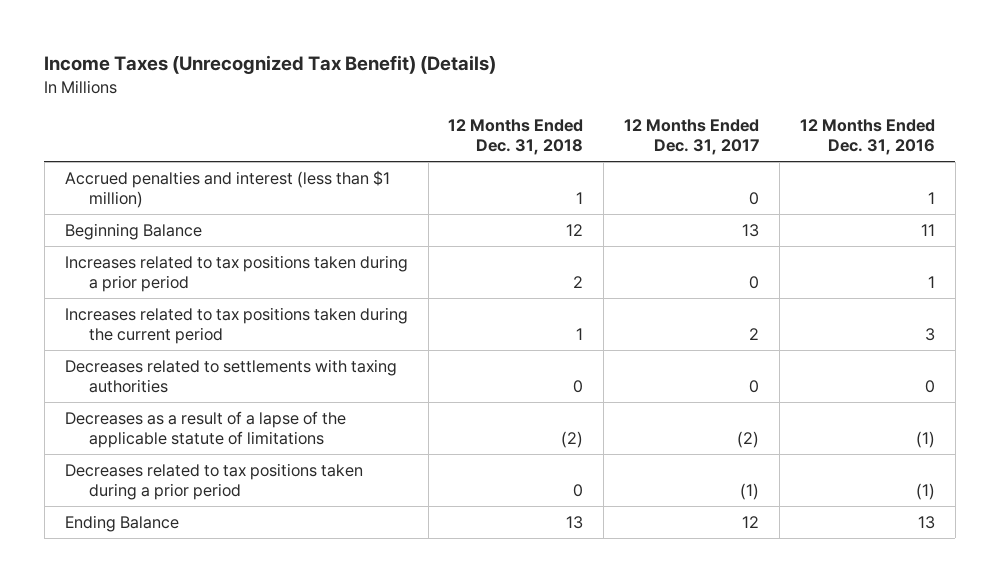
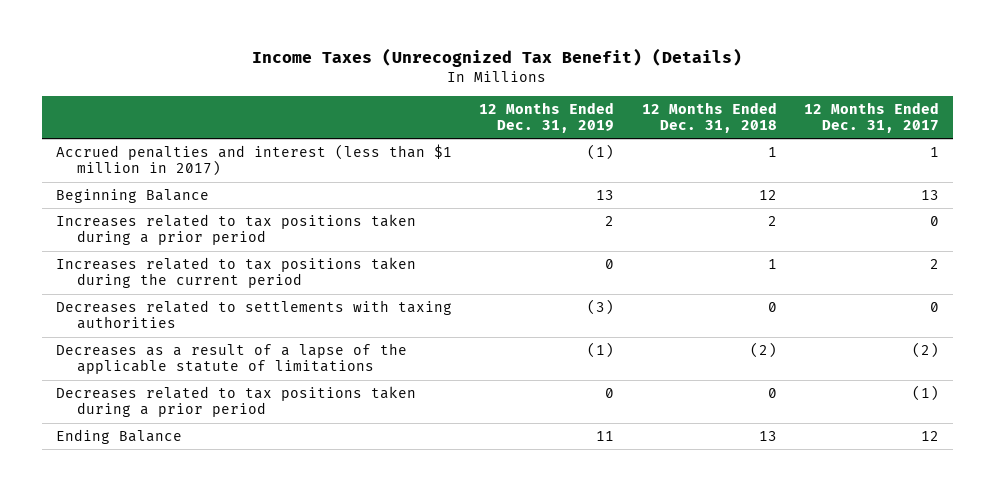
- | 12 Months Ended Dec. 31, 2018 | 12 Months Ended Dec. 31, 2017 | 12 Months Ended Dec. 31, 2016
+ | 12 Months Ended Dec. 31, 2019 | 12 Months Ended Dec. 31, 2018 | 12 Months Ended Dec. 31, 2017
- Accrued penalties and interest (less than $1 million) | 1 | 0 | 1
+ Accrued penalties and interest (less than $1 million in 2017) | (1) | 1 | 1

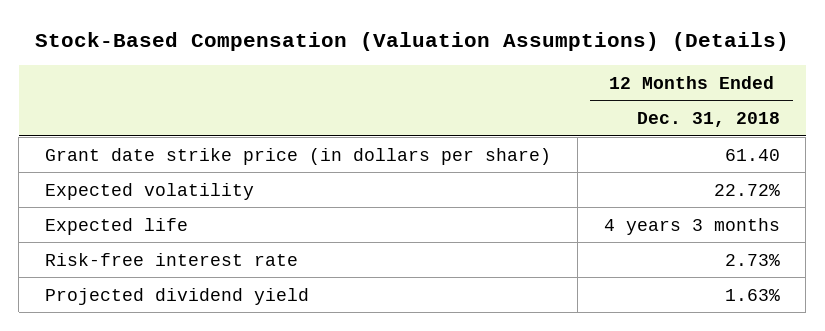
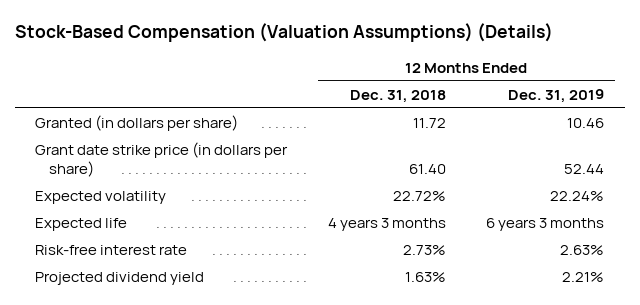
- | 12 Months Ended Dec. 31, 2018
+ | 12 Months Ended Dec. 31, 2018 | 12 Months Ended Dec. 31, 2019
+ Granted (in dollars per share) | 11.72 | 10.46

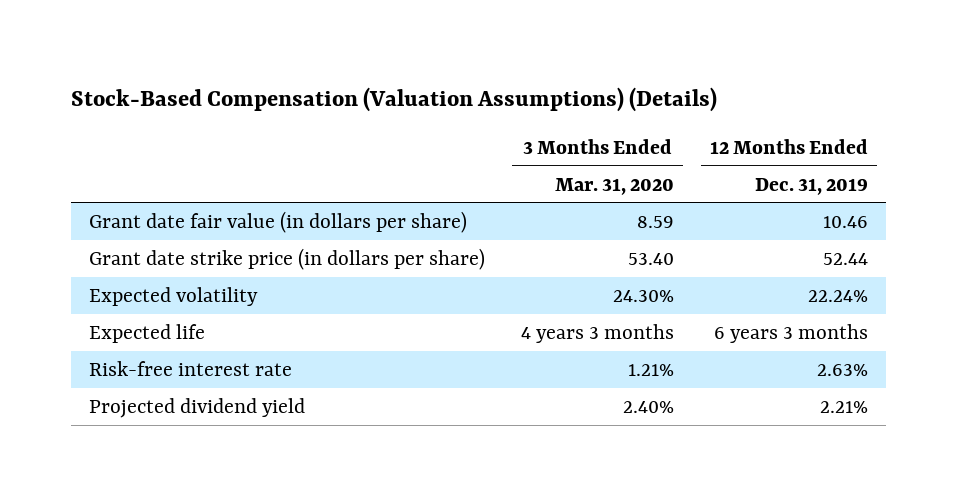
- | 12 Months Ended Dec. 31, 2018 | 12 Months Ended Dec. 31, 2019
+ | 3 Months Ended Mar. 31, 2020 | 12 Months Ended Dec. 31, 2019
- Granted (in dollars per share) | 11.72 | 10.46
+ Grant date fair value (in dollars per share) | 8.59 | 10.46

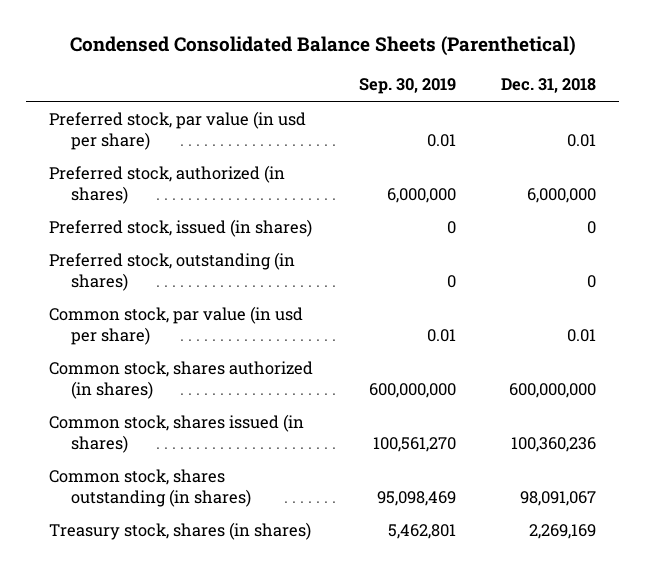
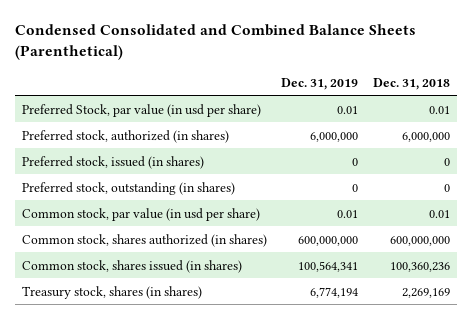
- Condensed Consolidated Balance Sheets (Parenthetical)
+ Condensed Consolidated and Combined Balance Sheets (Parenthetical)
- | Sep. 30, 2019 | Dec. 31, 2018
+ | Dec. 31, 2019 | Dec. 31, 2018
- Preferred stock, par value (in usd per share) | 0.01 | 0.01
+ Preferred Stock, par value (in usd per share) | 0.01 | 0.01
- Common stock, shares outstanding (in shares) | 95,098,469 | 98,091,067

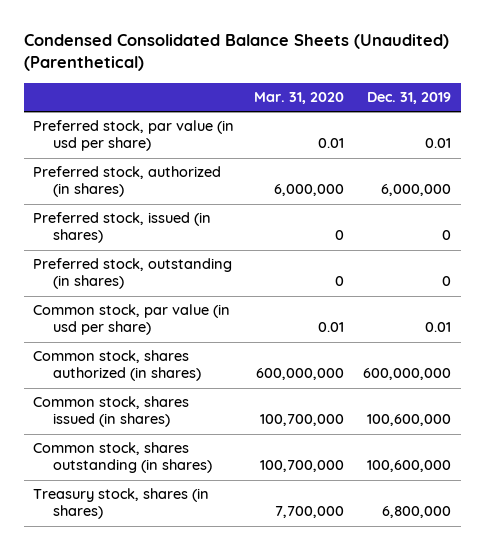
- Condensed Consolidated and Combined Balance Sheets (Parenthetical)
+ Condensed Consolidated Balance Sheets (Unaudited) (Parenthetical)
- | Dec. 31, 2019 | Dec. 31, 2018
+ | Mar. 31, 2020 | Dec. 31, 2019
- Preferred Stock, par value (in usd per share) | 0.01 | 0.01
+ Preferred stock, par value (in usd per share) | 0.01 | 0.01
- Common stock, shares issued (in shares) | 100,564,341 | 100,360,236
- Treasury stock, shares (in shares) | 6,774,194 | 2,269,169
+ Common stock, shares issued (in shares) | 100,700,000 | 100,600,000
+ Common stock, shares outstanding (in shares) | 100,700,000 | 100,600,000
+ Treasury stock, shares (in shares) | 7,700,000 | 6,800,000

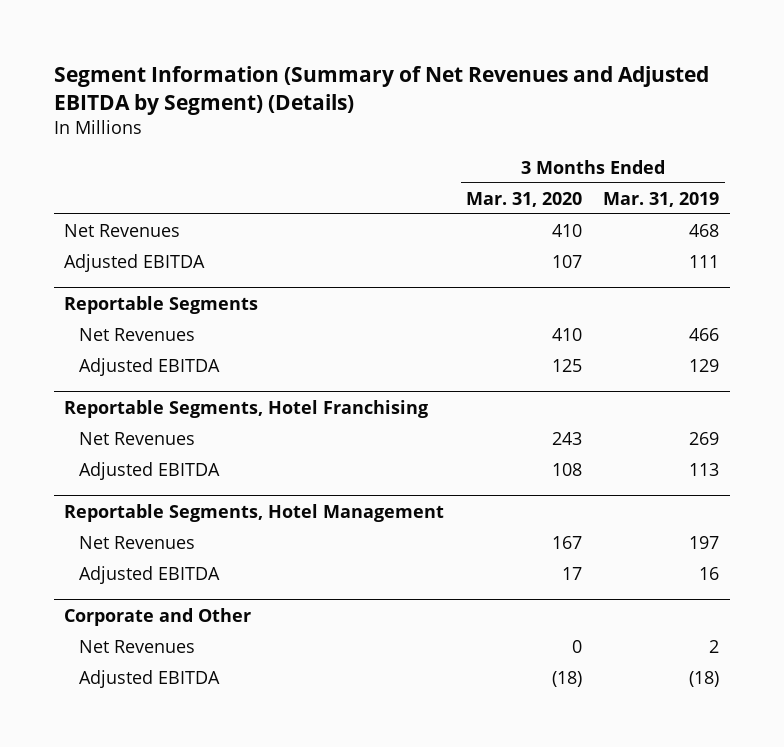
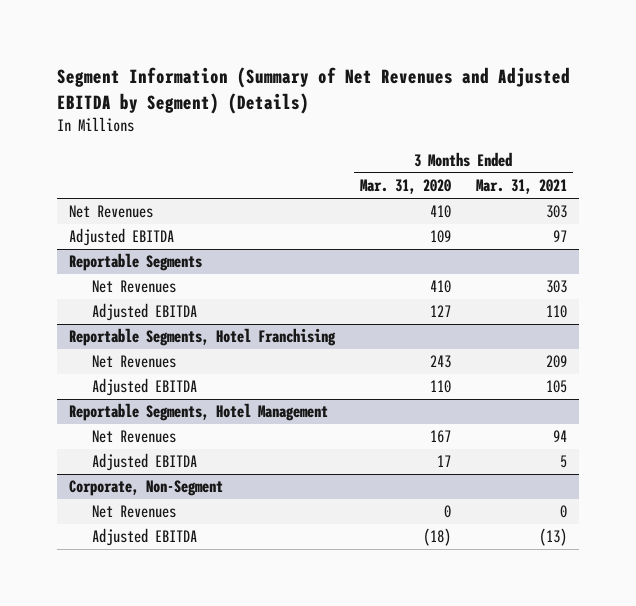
- | 3 Months Ended Mar. 31, 2020 | 3 Months Ended Mar. 31, 2019
+ | 3 Months Ended Mar. 31, 2020 | 3 Months Ended Mar. 31, 2021
- Adjusted EBITDA | 107 | 111
+ Adjusted EBITDA | 109 | 97
@ Reportable Segments
- Adjusted EBITDA | 125 | 129
+ Adjusted EBITDA | 127 | 110
@ Reportable Segments, Hotel Franchising
- Adjusted EBITDA | 108 | 113
+ Adjusted EBITDA | 110 | 105
- Corporate and Other
+ Corporate, Non-Segment

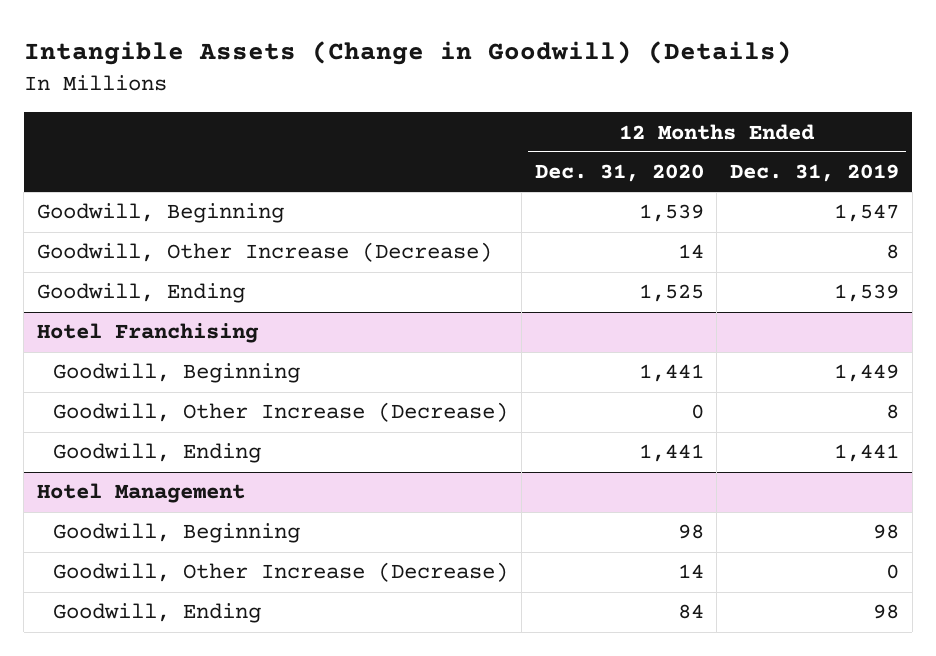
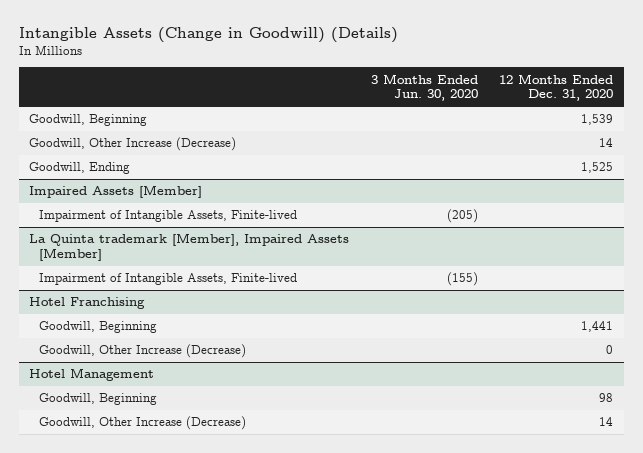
- | 12 Months Ended Dec. 31, 2020 | 12 Months Ended Dec. 31, 2019
+ | 3 Months Ended Jun. 30, 2020 | 12 Months Ended Dec. 31, 2020
+ Impaired Assets [Member]
+ Impairment of Intangible Assets, Finite-lived | (205) |
+ La Quinta trademark [Member], Impaired Assets [Member]
+ Impairment of Intangible Assets, Finite-lived | (155) |
@ Hotel Franchising
- Goodwill, Ending | 1,441 | 1,441
@ Hotel Management
- Goodwill, Ending | 84 | 98

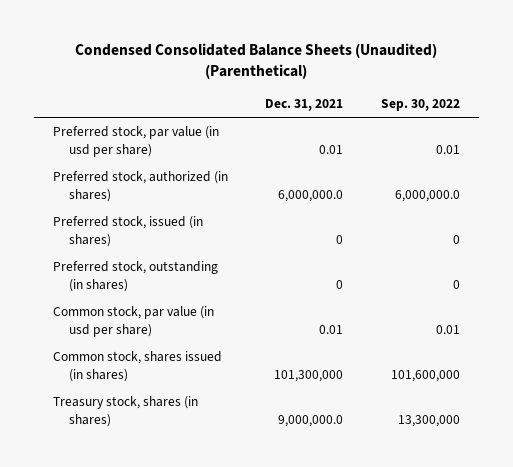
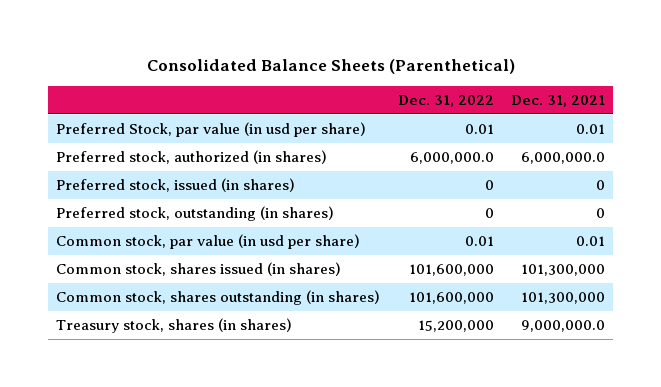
- Condensed Consolidated Balance Sheets (Unaudited) (Parenthetical)
+ Consolidated Balance Sheets (Parenthetical)
- | Dec. 31, 2021 | Sep. 30, 2022
+ | Dec. 31, 2022 | Dec. 31, 2021
- Preferred stock, par value (in usd per share) | 0.01 | 0.01
+ Preferred Stock, par value (in usd per share) | 0.01 | 0.01
+ Common stock, shares outstanding (in shares) | 101,600,000 | 101,300,000

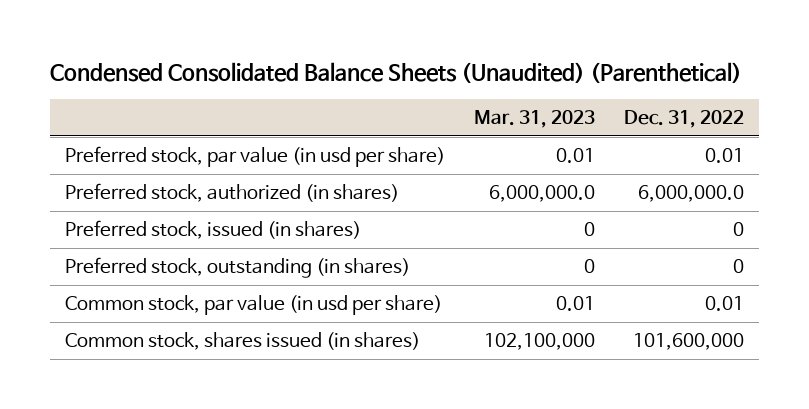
- Consolidated Balance Sheets (Parenthetical)
+ Condensed Consolidated Balance Sheets (Unaudited) (Parenthetical)
- | Dec. 31, 2022 | Dec. 31, 2021
+ | Mar. 31, 2023 | Dec. 31, 2022
- Preferred Stock, par value (in usd per share) | 0.01 | 0.01
+ Preferred stock, par value (in usd per share) | 0.01 | 0.01
- Common stock, shares outstanding (in shares) | 101,600,000 | 101,300,000
- Treasury stock, shares (in shares) | 15,200,000 | 9,000,000.0

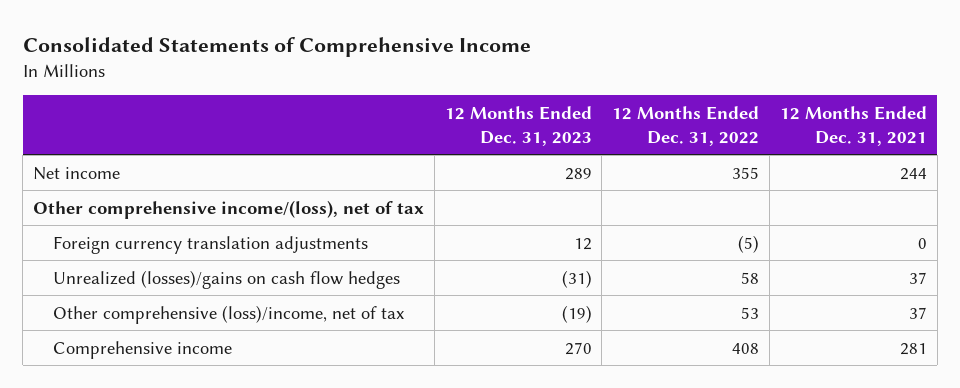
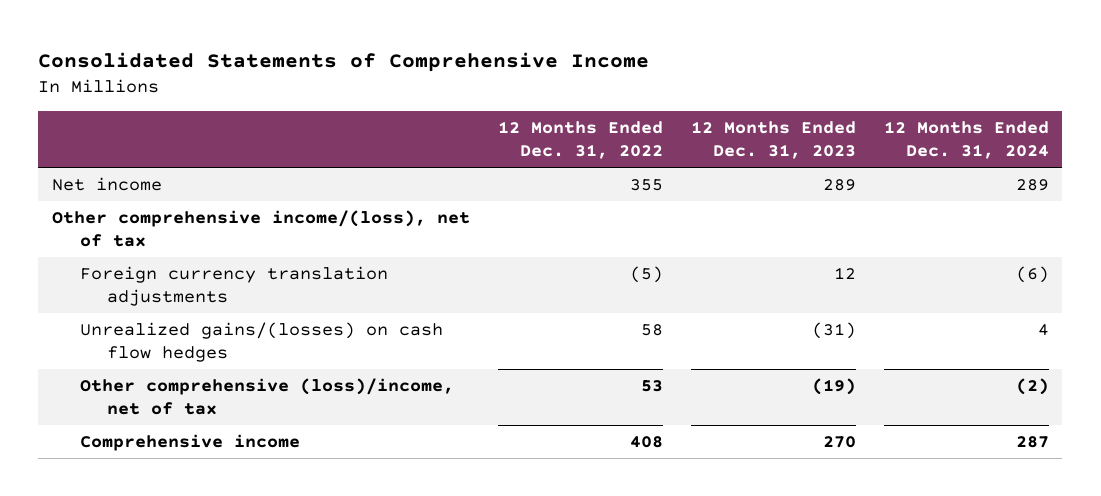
- | 12 Months Ended Dec. 31, 2023 | 12 Months Ended Dec. 31, 2022 | 12 Months Ended Dec. 31, 2021
+ | 12 Months Ended Dec. 31, 2022 | 12 Months Ended Dec. 31, 2023 | 12 Months Ended Dec. 31, 2024
- Unrealized (losses)/gains on cash flow hedges | (31) | 58 | 37
+ Unrealized gains/(losses) on cash flow hedges | 58 | (31) | 4

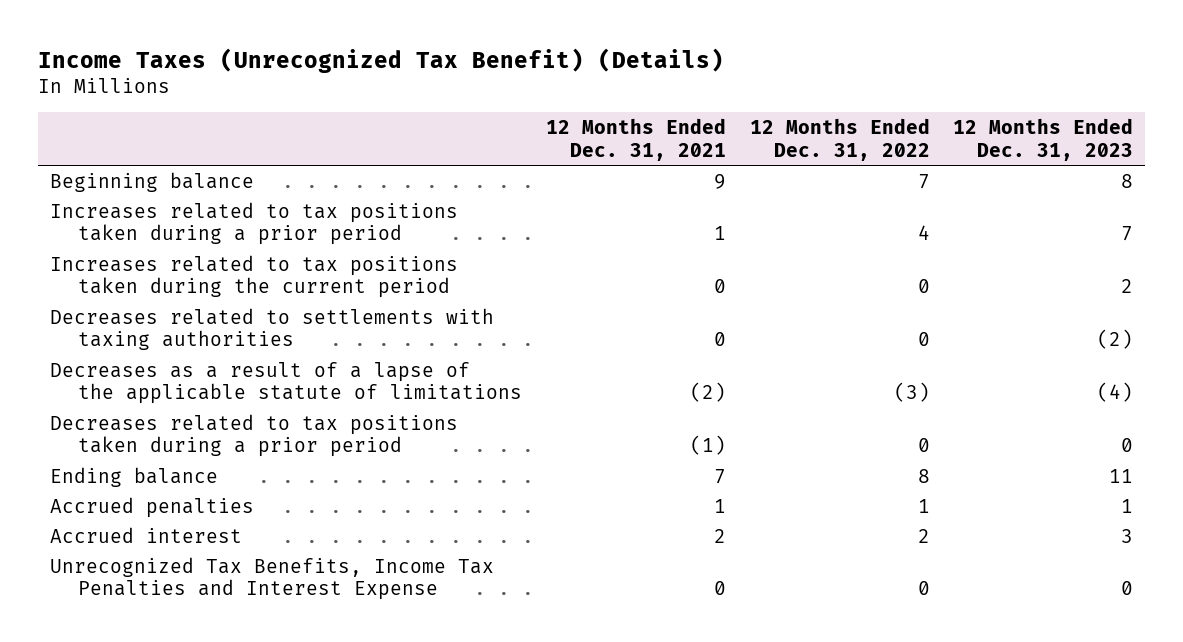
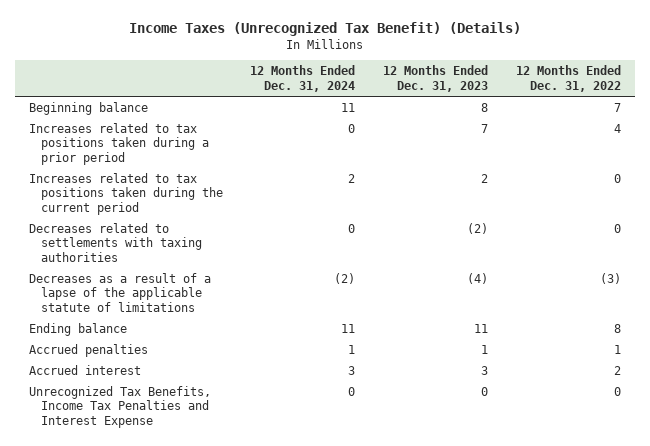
- | 12 Months Ended Dec. 31, 2021 | 12 Months Ended Dec. 31, 2022 | 12 Months Ended Dec. 31, 2023
+ | 12 Months Ended Dec. 31, 2024 | 12 Months Ended Dec. 31, 2023 | 12 Months Ended Dec. 31, 2022
- Decreases related to tax positions taken during a prior period | (1) | 0 | 0

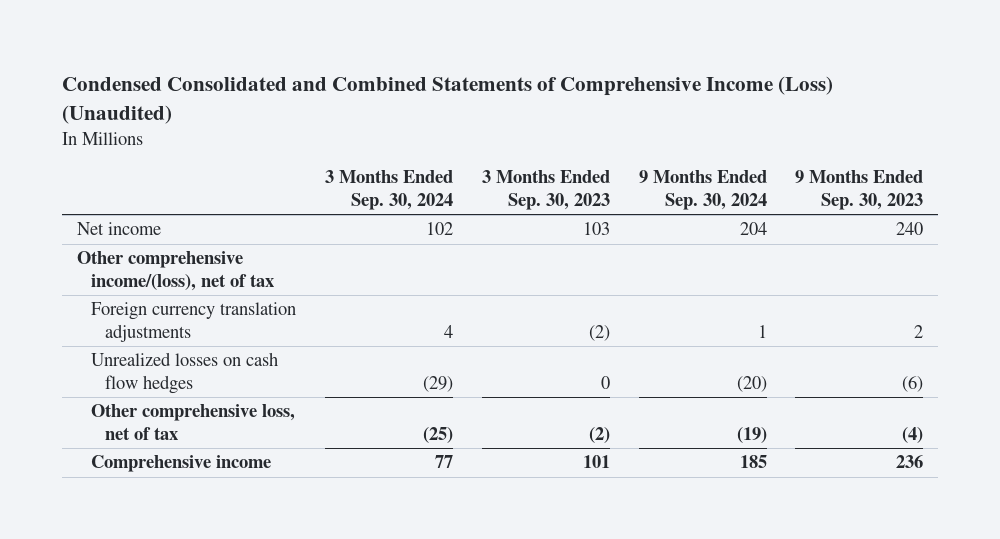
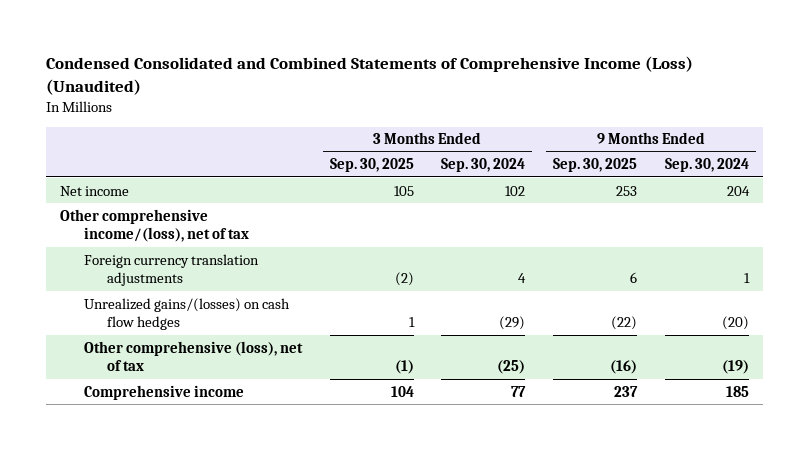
- | 3 Months Ended Sep. 30, 2024 | 3 Months Ended Sep. 30, 2023 | 9 Months Ended Sep. 30, 2024 | 9 Months Ended Sep. 30, 2023
+ | 3 Months Ended Sep. 30, 2025 | 3 Months Ended Sep. 30, 2024 | 9 Months Ended Sep. 30, 2025 | 9 Months Ended Sep. 30, 2024
- Unrealized losses on cash flow hedges | (29) | 0 | (20) | (6)
- Other comprehensive loss, net of tax | (25) | (2) | (19) | (4)
+ Unrealized gains/(losses) on cash flow hedges | 1 | (29) | (22) | (20)
+ Other comprehensive (loss), net of tax | (1) | (25) | (16) | (19)

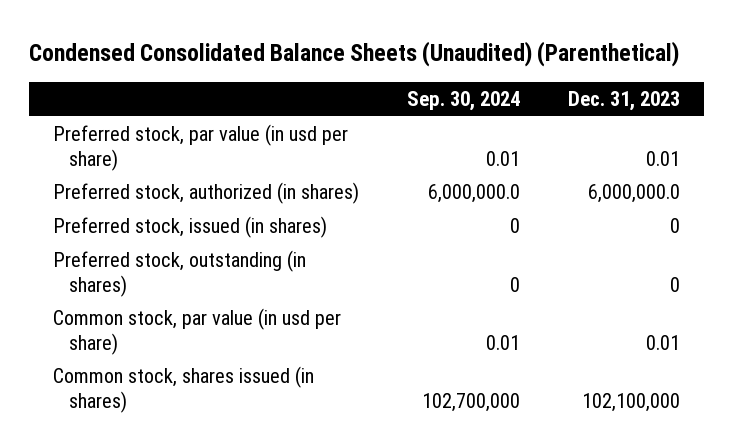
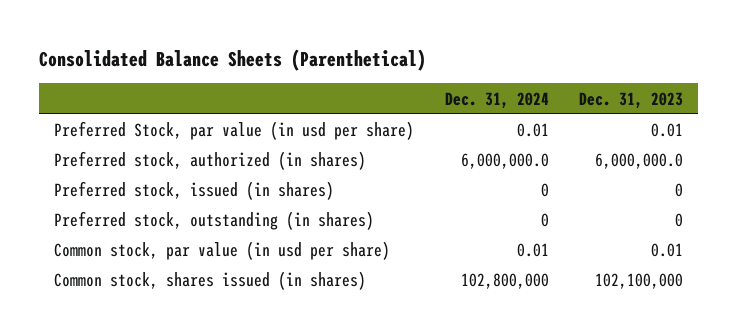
- Condensed Consolidated Balance Sheets (Unaudited) (Parenthetical)
+ Consolidated Balance Sheets (Parenthetical)
- | Sep. 30, 2024 | Dec. 31, 2023
+ | Dec. 31, 2024 | Dec. 31, 2023
- Preferred stock, par value (in usd per share) | 0.01 | 0.01
+ Preferred Stock, par value (in usd per share) | 0.01 | 0.01

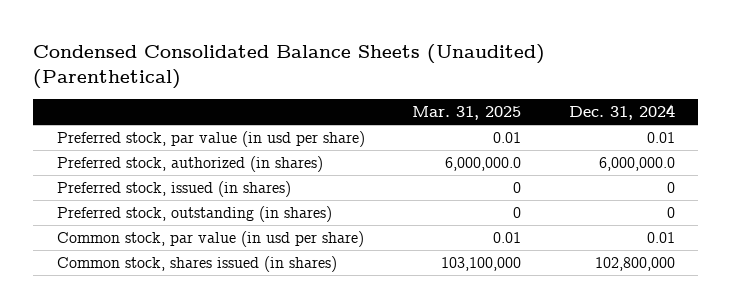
- Consolidated Balance Sheets (Parenthetical)
+ Condensed Consolidated Balance Sheets (Unaudited) (Parenthetical)
- | Dec. 31, 2024 | Dec. 31, 2023
+ | Mar. 31, 2025 | Dec. 31, 2024
- Preferred Stock, par value (in usd per share) | 0.01 | 0.01
+ Preferred stock, par value (in usd per share) | 0.01 | 0.01

